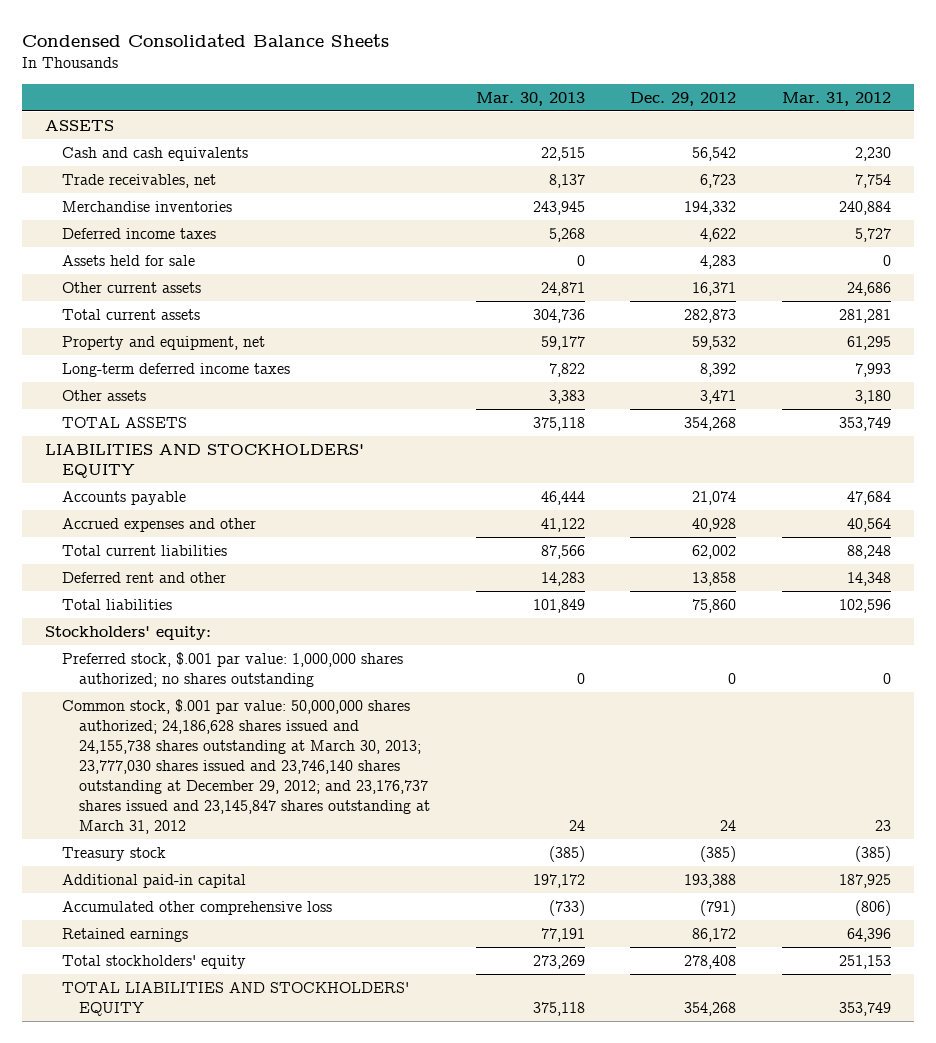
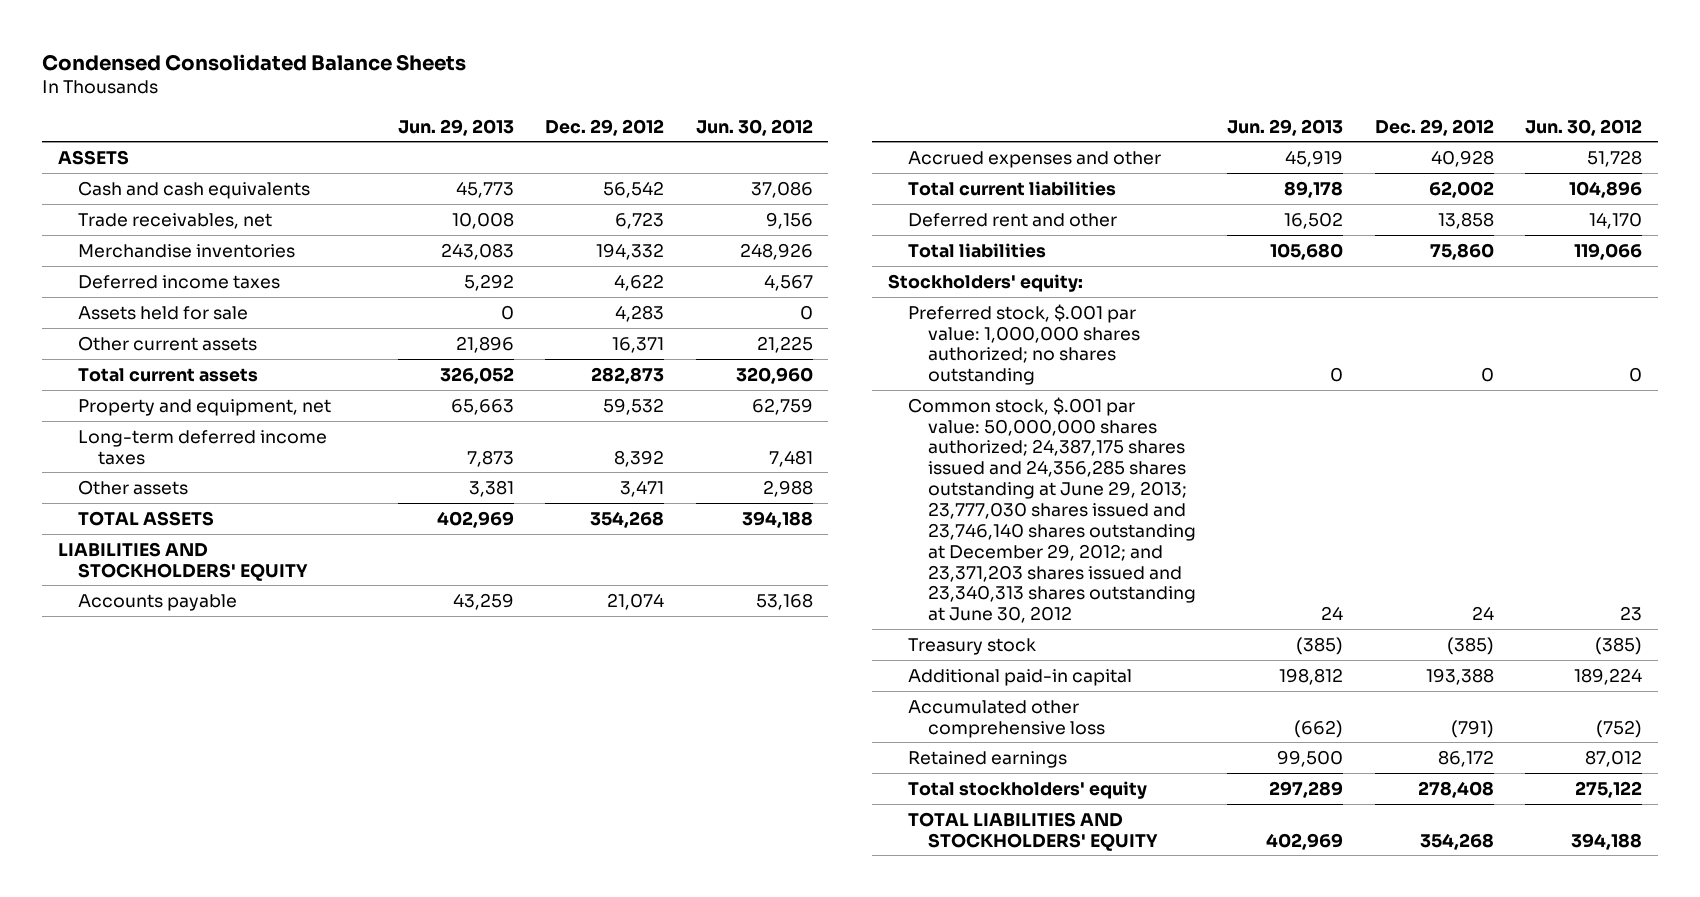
- | Mar. 30, 2013 | Dec. 29, 2012 | Mar. 31, 2012
+ | Jun. 29, 2013 | Dec. 29, 2012 | Jun. 30, 2012
- Common stock, $.001 par value: 50,000,000 shares authorized; 24,186,628 shares issued and 24,155,738 shares outstanding at March 30, 2013; 23,777,030 shares issued and 23,746,140 shares outstanding at December 29, 2012; and 23,176,737 shares issued and 23,145,847 shares outstanding at March 31, 2012 | 24 | 24 | 23
+ Common stock, $.001 par value: 50,000,000 shares authorized; 24,387,175 shares issued and 24,356,285 shares outstanding at June 29, 2013; 23,777,030 shares issued and 23,746,140 shares outstanding at December 29, 2012; and 23,371,203 shares issued and 23,340,313 shares outstanding at June 30, 2012 | 24 | 24 | 23

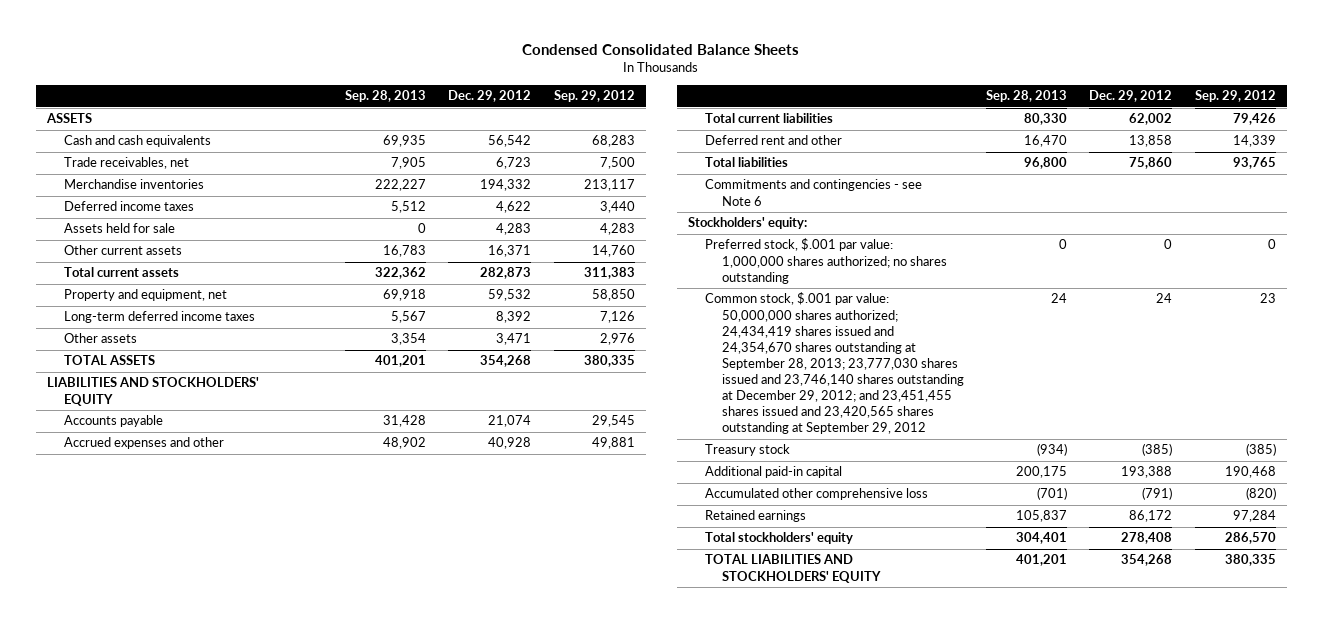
- | Jun. 29, 2013 | Dec. 29, 2012 | Jun. 30, 2012
+ | Sep. 28, 2013 | Dec. 29, 2012 | Sep. 29, 2012
+ Commitments and contingencies - see Note 6
- Common stock, $.001 par value: 50,000,000 shares authorized; 24,387,175 shares issued and 24,356,285 shares outstanding at June 29, 2013; 23,777,030 shares issued and 23,746,140 shares outstanding at December 29, 2012; and 23,371,203 shares issued and 23,340,313 shares outstanding at June 30, 2012 | 24 | 24 | 23
+ Common stock, $.001 par value: 50,000,000 shares authorized; 24,434,419 shares issued and 24,354,670 shares outstanding at September 28, 2013; 23,777,030 shares issued and 23,746,140 shares outstanding at December 29, 2012; and 23,451,455 shares issued and 23,420,565 shares outstanding at September 29, 2012 | 24 | 24 | 23

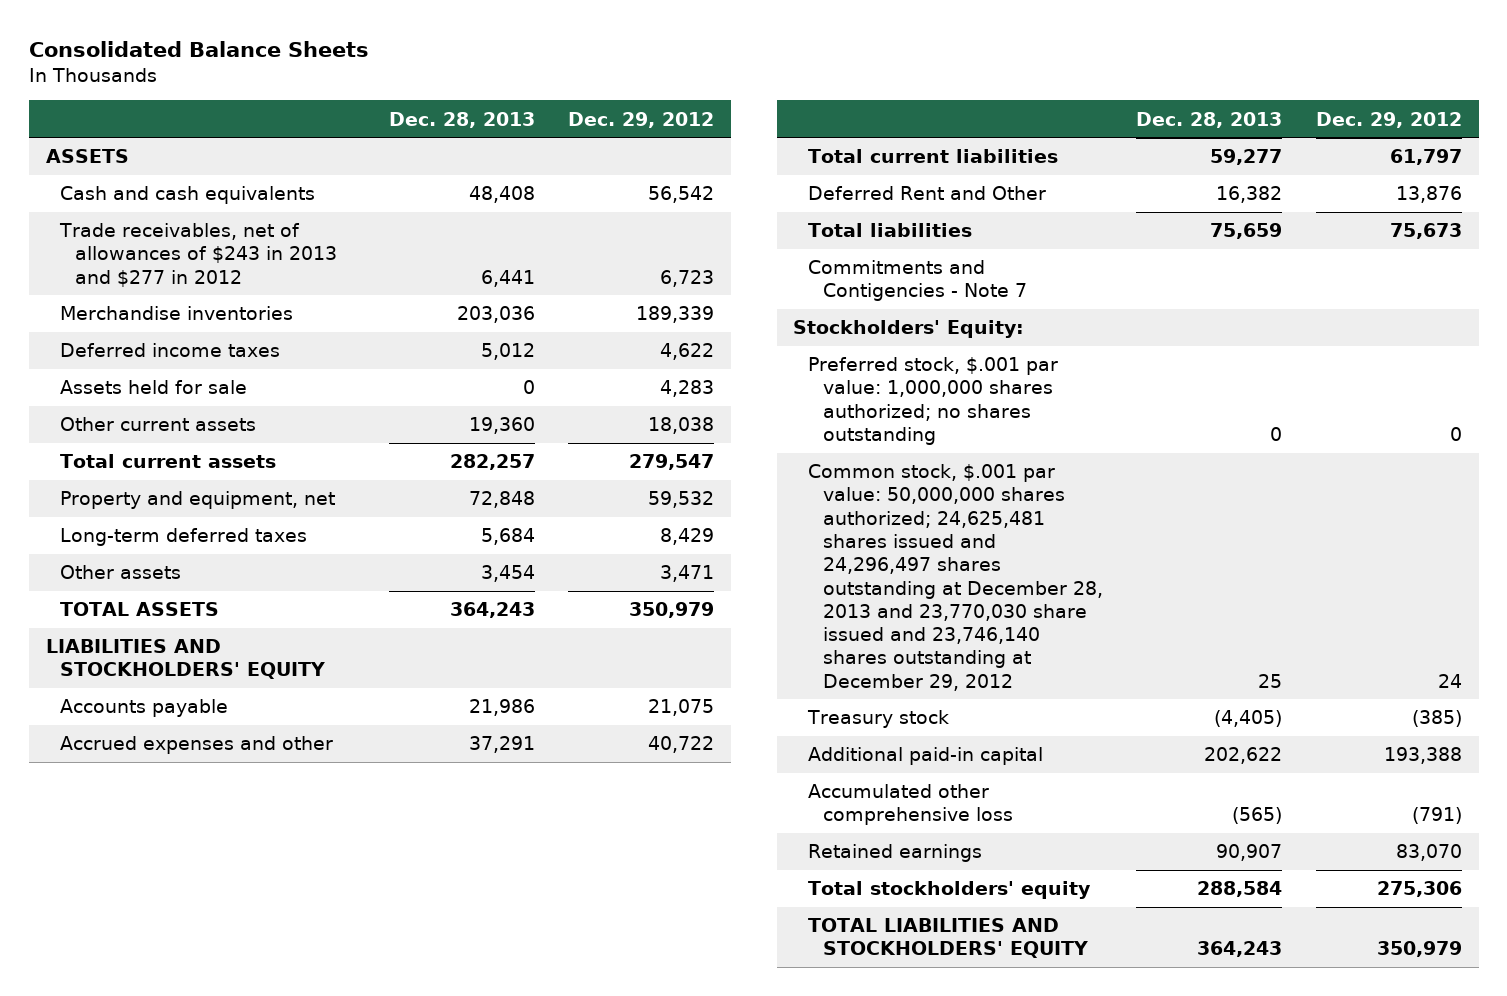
- Condensed Consolidated Balance Sheets
+ Consolidated Balance Sheets
- | Sep. 28, 2013 | Dec. 29, 2012 | Sep. 29, 2012
+ | Dec. 28, 2013 | Dec. 29, 2012
- Trade receivables, net | 7,905 | 6,723 | 7,500
- Merchandise inventories | 222,227 | 194,332 | 213,117
+ Trade receivables, net of allowances of $243 in 2013 and $277 in 2012 | 6,441 | 6,723
+ Merchandise inventories | 203,036 | 189,339
- Other current assets | 16,783 | 16,371 | 14,760
- Total current assets | 322,362 | 282,873 | 311,383
+ Other current assets | 19,360 | 18,038
+ Total current assets | 282,257 | 279,547
- Long-term deferred income taxes | 5,567 | 8,392 | 7,126
+ Long-term deferred taxes | 5,684 | 8,429
- TOTAL ASSETS | 401,201 | 354,268 | 380,335
+ TOTAL ASSETS | 364,243 | 350,979
- Accounts payable | 31,428 | 21,074 | 29,545
- Accrued expenses and other | 48,902 | 40,928 | 49,881
- Total current liabilities | 80,330 | 62,002 | 79,426
- Deferred rent and other | 16,470 | 13,858 | 14,339
- Total liabilities | 96,800 | 75,860 | 93,765
- Commitments and contingencies - see Note 6
- Stockholders' equity:
+ Accounts payable | 21,986 | 21,075
+ Accrued expenses and other | 37,291 | 40,722
+ Total current liabilities | 59,277 | 61,797
+ Deferred Rent and Other | 16,382 | 13,876
+ Total liabilities | 75,659 | 75,673
+ Commitments and Contigencies - Note 7
+ Stockholders' Equity:
- Common stock, $.001 par value: 50,000,000 shares authorized; 24,434,419 shares issued and 24,354,670 shares outstanding at September 28, 2013; 23,777,030 shares issued and 23,746,140 shares outstanding at December 29, 2012; and 23,451,455 shares issued and 23,420,565 shares outstanding at September 29, 2012 | 24 | 24 | 23
+ Common stock, $.001 par value: 50,000,000 shares authorized; 24,625,481 shares issued and 24,296,497 shares outstanding at December 28, 2013 and 23,770,030 share issued and 23,746,140 shares outstanding at December 29, 2012 | 25 | 24
- Retained earnings | 105,837 | 86,172 | 97,284
- Total stockholders' equity | 304,401 | 278,408 | 286,570
- TOTAL LIABILITIES AND STOCKHOLDERS' EQUITY | 401,201 | 354,268 | 380,335
+ Retained earnings | 90,907 | 83,070
+ Total stockholders' equity | 288,584 | 275,306
+ TOTAL LIABILITIES AND STOCKHOLDERS' EQUITY | 364,243 | 350,979

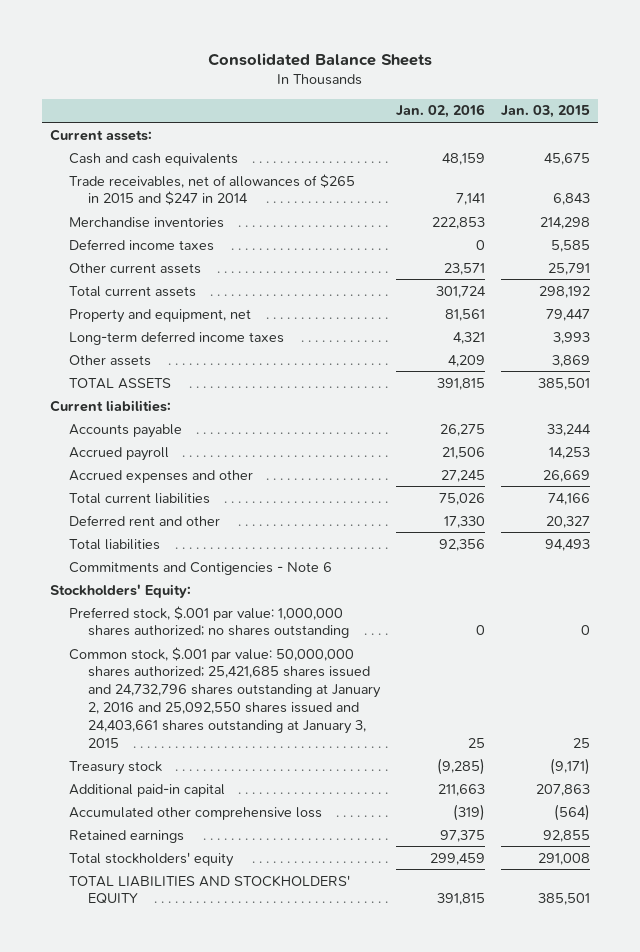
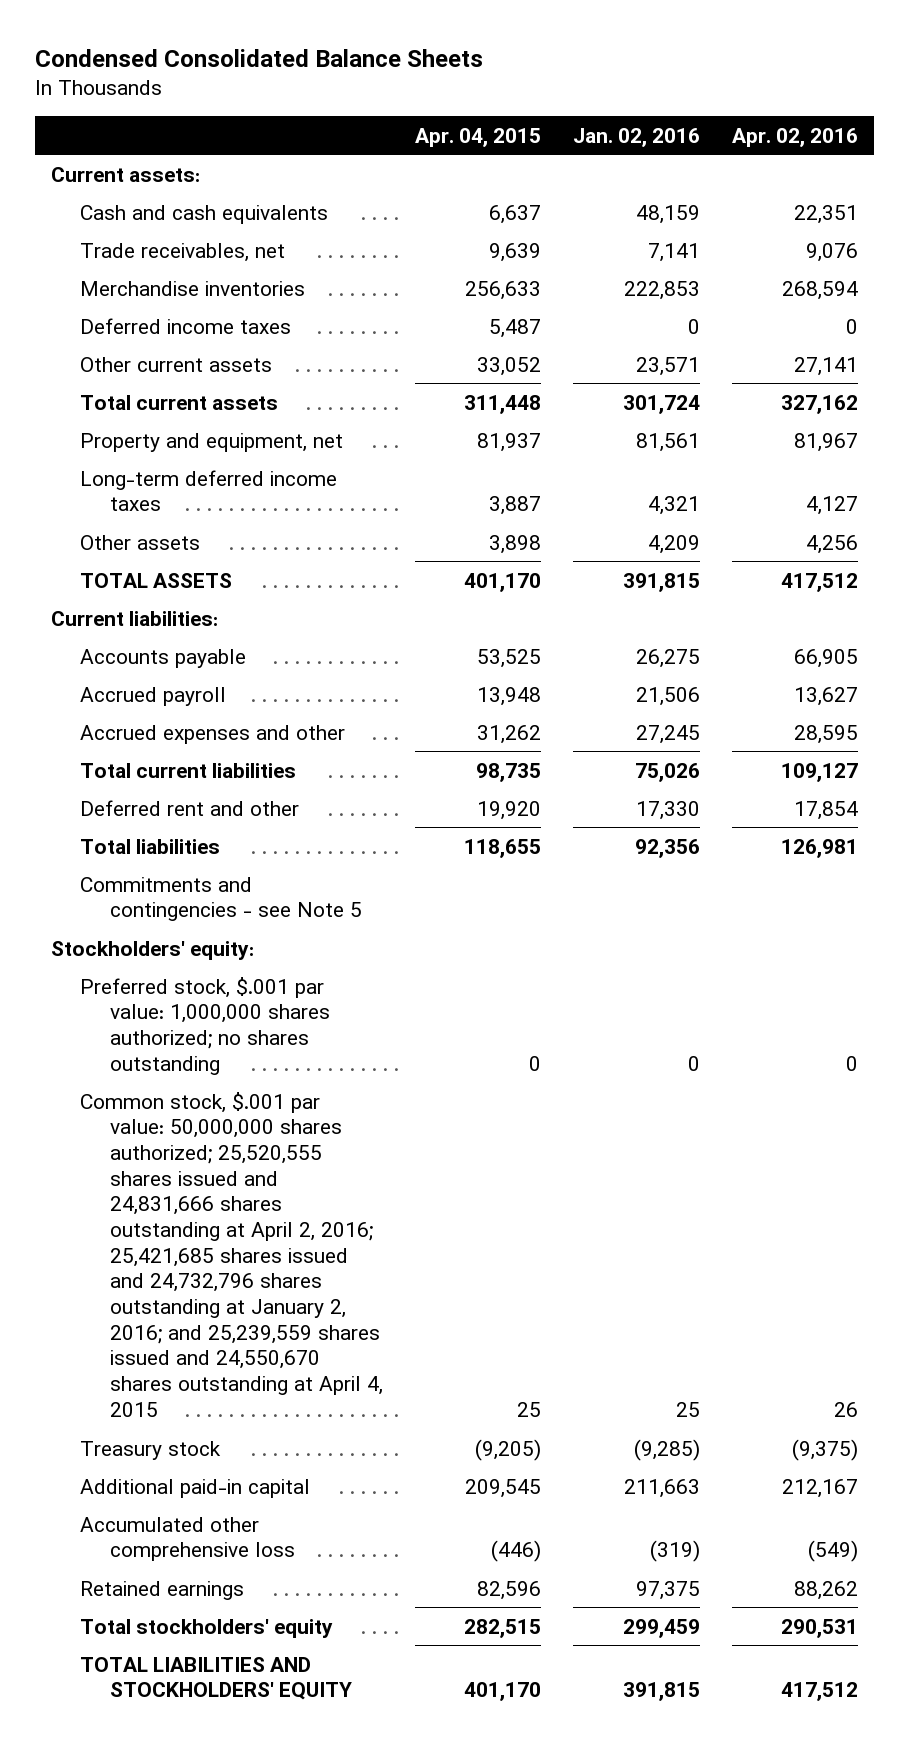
- Consolidated Balance Sheets
+ Condensed Consolidated Balance Sheets
- | Jan. 02, 2016 | Jan. 03, 2015
+ | Apr. 04, 2015 | Jan. 02, 2016 | Apr. 02, 2016
- Trade receivables, net of allowances of $265 in 2015 and $247 in 2014 | 7,141 | 6,843
+ Trade receivables, net | 9,639 | 7,141 | 9,076
- Commitments and Contigencies - Note 6
- Stockholders' Equity:
+ Commitments and contingencies - see Note 5
+ Stockholders' equity:
- Common stock, $.001 par value: 50,000,000 shares authorized; 25,421,685 shares issued and 24,732,796 shares outstanding at January 2, 2016 and 25,092,550 shares issued and 24,403,661 shares outstanding at January 3, 2015 | 25 | 25
+ Common stock, $.001 par value: 50,000,000 shares authorized; 25,520,555 shares issued and 24,831,666 shares outstanding at April 2, 2016; 25,421,685 shares issued and 24,732,796 shares outstanding at January 2, 2016; and 25,239,559 shares issued and 24,550,670 shares outstanding at April 4, 2015 | 25 | 25 | 26

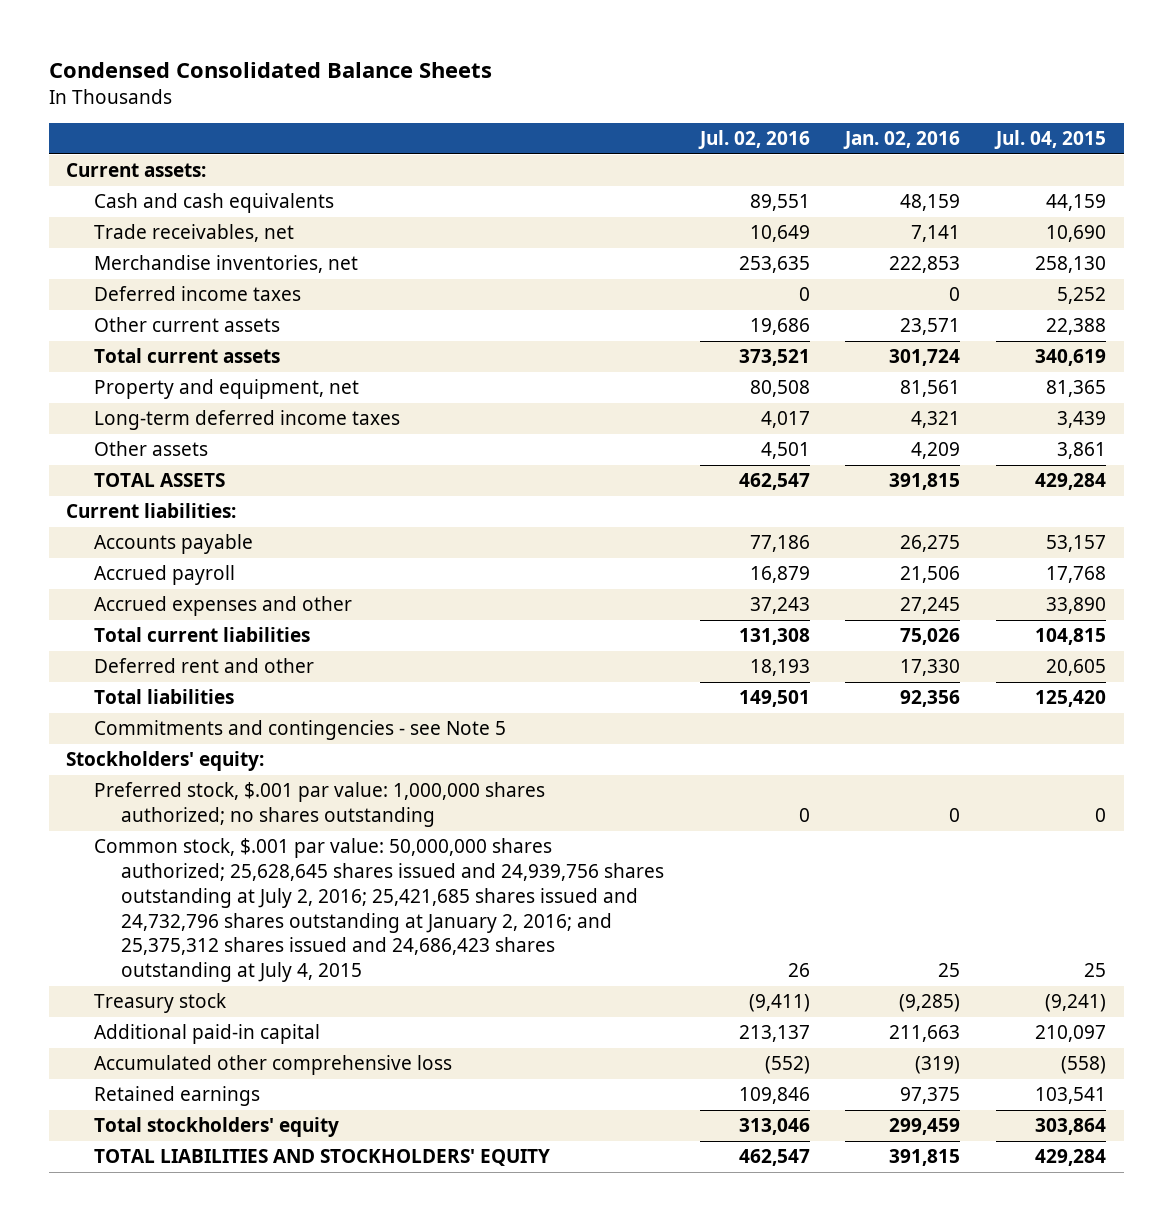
- | Apr. 04, 2015 | Jan. 02, 2016 | Apr. 02, 2016
+ | Jul. 02, 2016 | Jan. 02, 2016 | Jul. 04, 2015
- Merchandise inventories | 256,633 | 222,853 | 268,594
+ Merchandise inventories, net | 253,635 | 222,853 | 258,130
- Common stock, $.001 par value: 50,000,000 shares authorized; 25,520,555 shares issued and 24,831,666 shares outstanding at April 2, 2016; 25,421,685 shares issued and 24,732,796 shares outstanding at January 2, 2016; and 25,239,559 shares issued and 24,550,670 shares outstanding at April 4, 2015 | 25 | 25 | 26
+ Common stock, $.001 par value: 50,000,000 shares authorized; 25,628,645 shares issued and 24,939,756 shares outstanding at July 2, 2016; 25,421,685 shares issued and 24,732,796 shares outstanding at January 2, 2016; and 25,375,312 shares issued and 24,686,423 shares outstanding at July 4, 2015 | 26 | 25 | 25

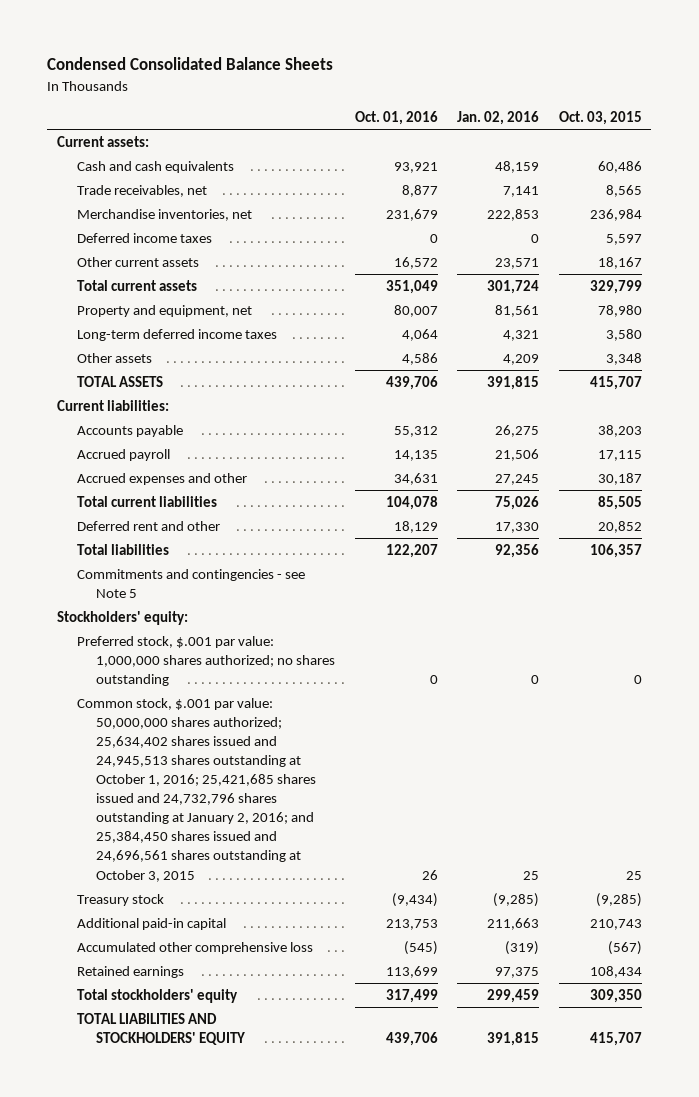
- | Jul. 02, 2016 | Jan. 02, 2016 | Jul. 04, 2015
+ | Oct. 01, 2016 | Jan. 02, 2016 | Oct. 03, 2015
- Common stock, $.001 par value: 50,000,000 shares authorized; 25,628,645 shares issued and 24,939,756 shares outstanding at July 2, 2016; 25,421,685 shares issued and 24,732,796 shares outstanding at January 2, 2016; and 25,375,312 shares issued and 24,686,423 shares outstanding at July 4, 2015 | 26 | 25 | 25
+ Common stock, $.001 par value: 50,000,000 shares authorized; 25,634,402 shares issued and 24,945,513 shares outstanding at October 1, 2016; 25,421,685 shares issued and 24,732,796 shares outstanding at January 2, 2016; and 25,384,450 shares issued and 24,696,561 shares outstanding at October 3, 2015 | 26 | 25 | 25

